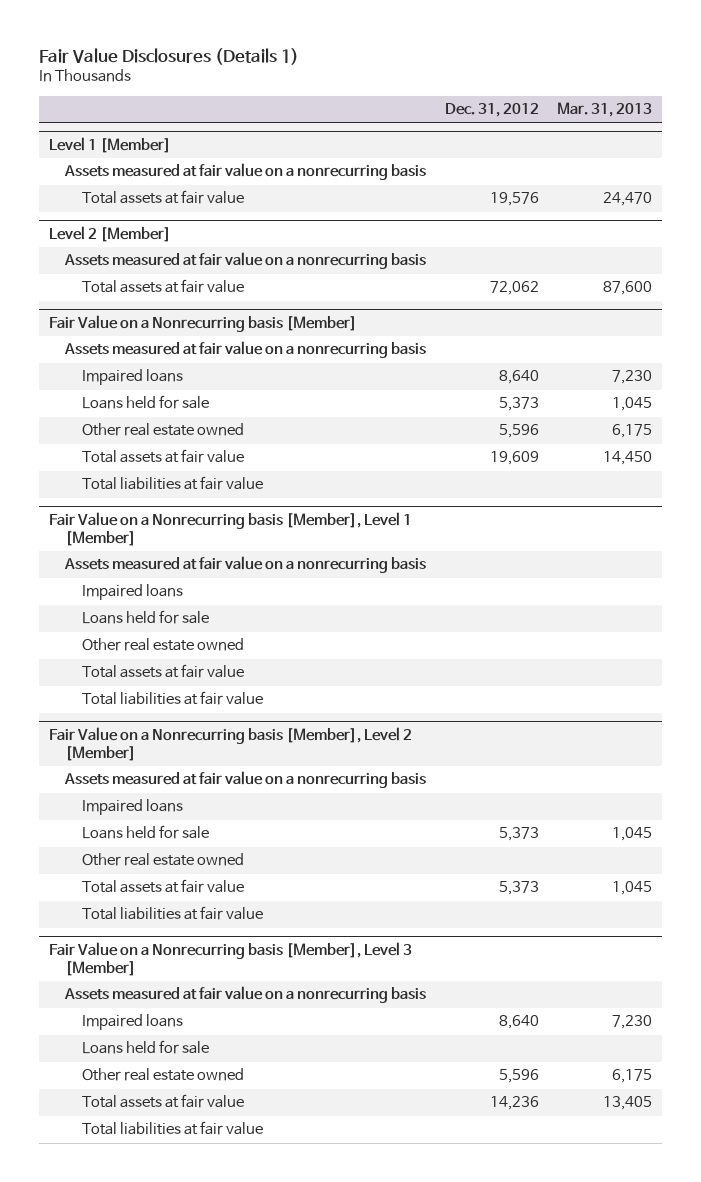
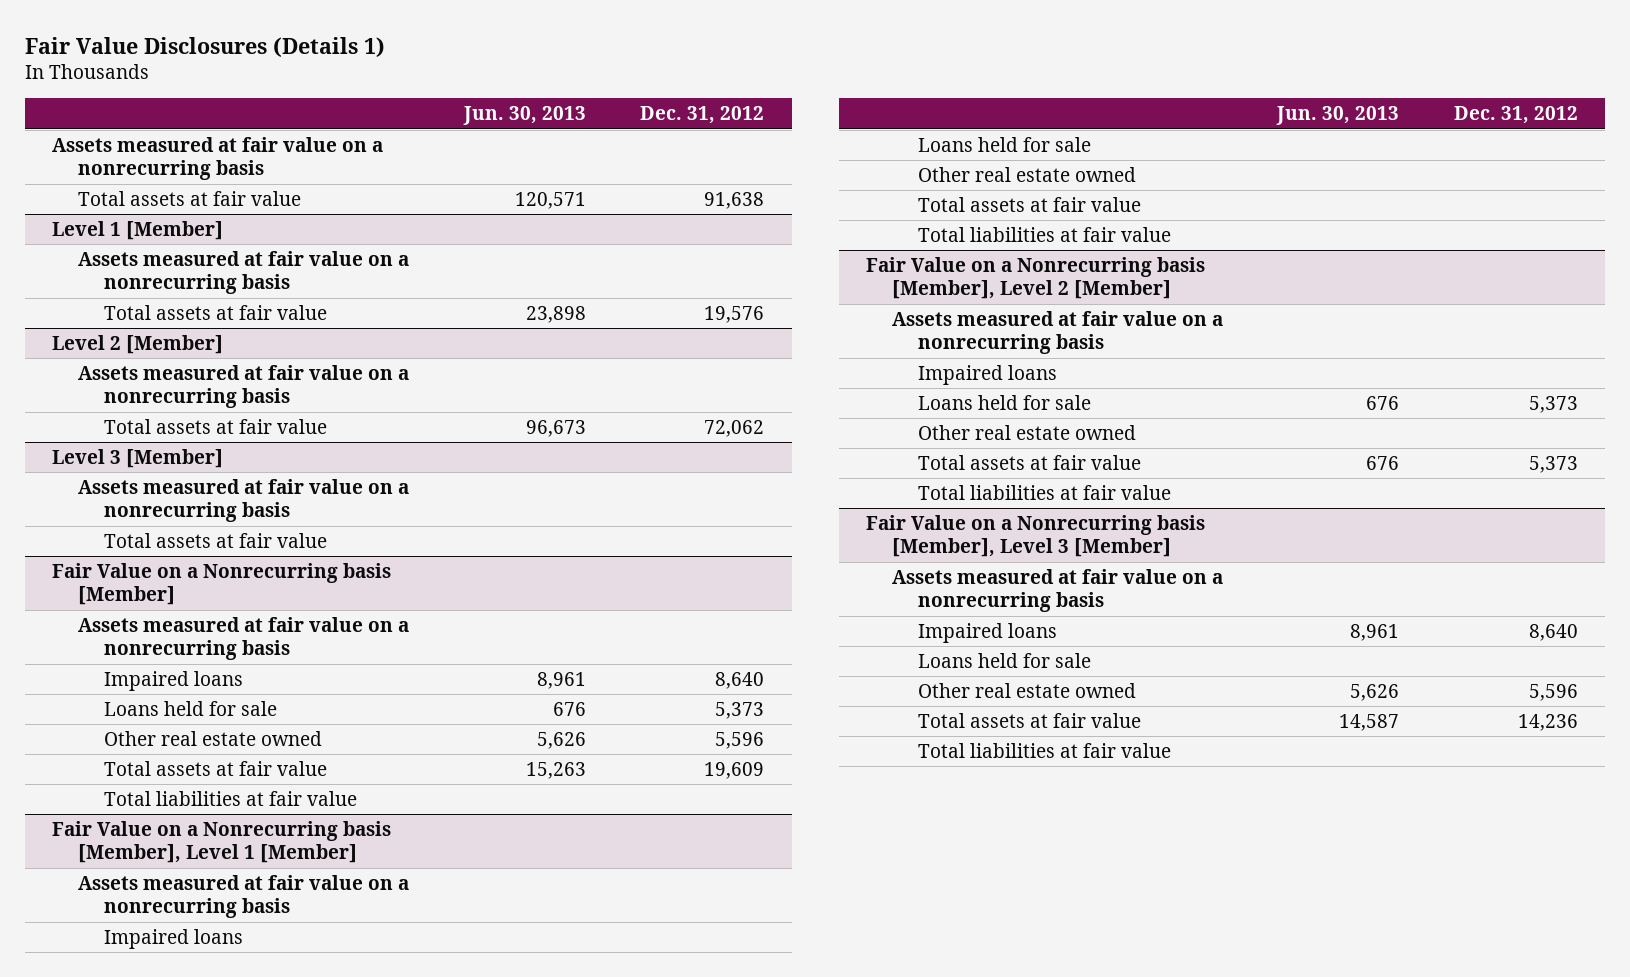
- | Dec. 31, 2012 | Mar. 31, 2013
+ | Jun. 30, 2013 | Dec. 31, 2012
+ Assets measured at fair value on a nonrecurring basis
+ Total assets at fair value | 120,571 | 91,638
+ Level 3 [Member]
+ Assets measured at fair value on a nonrecurring basis
+ Total assets at fair value

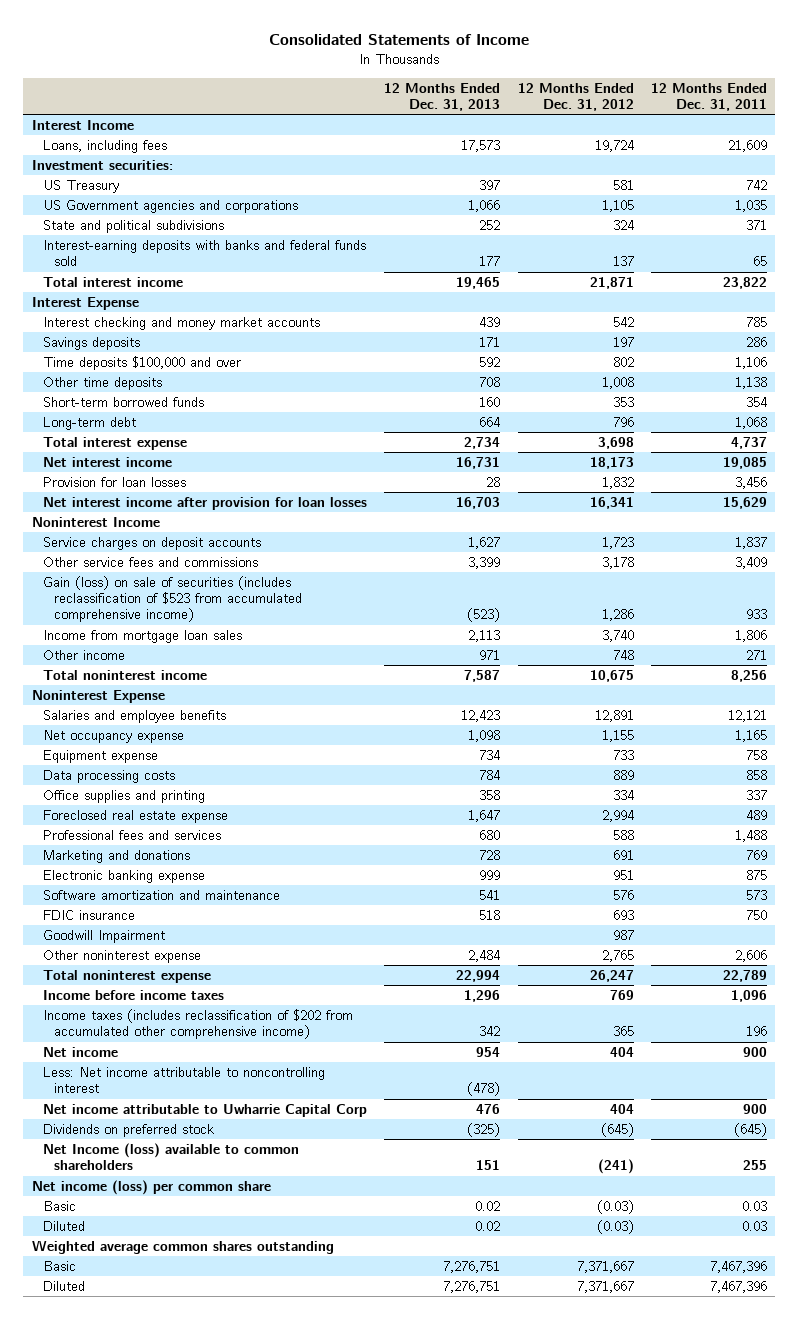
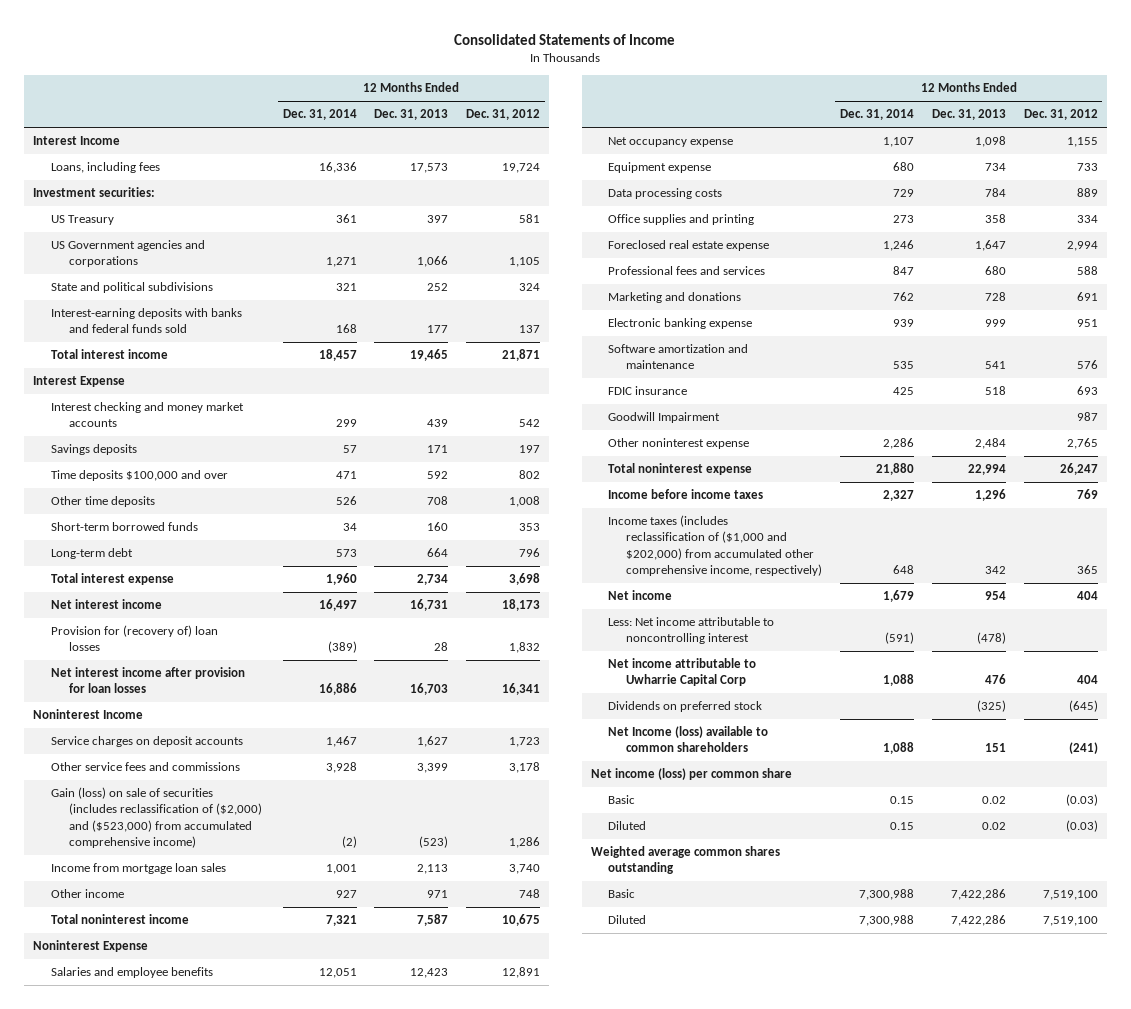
- | 12 Months Ended Dec. 31, 2013 | 12 Months Ended Dec. 31, 2012 | 12 Months Ended Dec. 31, 2011
+ | 12 Months Ended Dec. 31, 2014 | 12 Months Ended Dec. 31, 2013 | 12 Months Ended Dec. 31, 2012
- Provision for loan losses | 28 | 1,832 | 3,456
+ Provision for (recovery of) loan losses | (389) | 28 | 1,832
- Gain (loss) on sale of securities (includes reclassification of $523 from accumulated comprehensive income) | (523) | 1,286 | 933
+ Gain (loss) on sale of securities (includes reclassification of ($2,000) and ($523,000) from accumulated comprehensive income) | (2) | (523) | 1,286
- Income taxes (includes reclassification of $202 from accumulated other comprehensive income) | 342 | 365 | 196
+ Income taxes (includes reclassification of ($1,000 and $202,000) from accumulated other comprehensive income, respectively) | 648 | 342 | 365
- Basic | 7,276,751 | 7,371,667 | 7,467,396
- Diluted | 7,276,751 | 7,371,667 | 7,467,396
+ Basic | 7,300,988 | 7,422,286 | 7,519,100
+ Diluted | 7,300,988 | 7,422,286 | 7,519,100

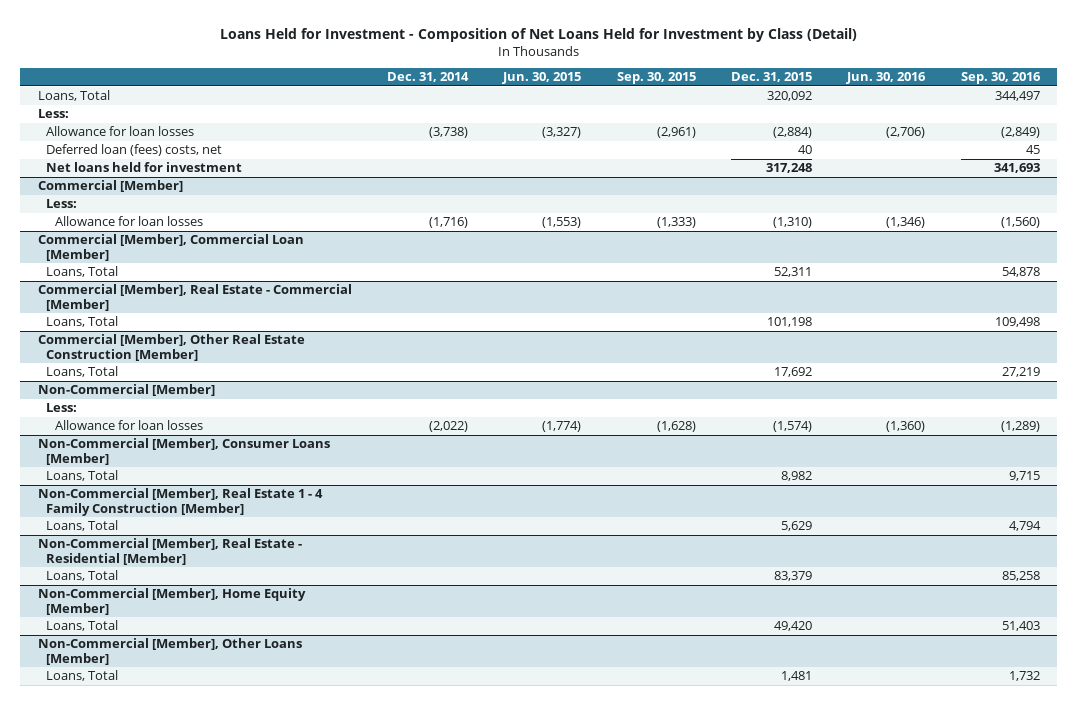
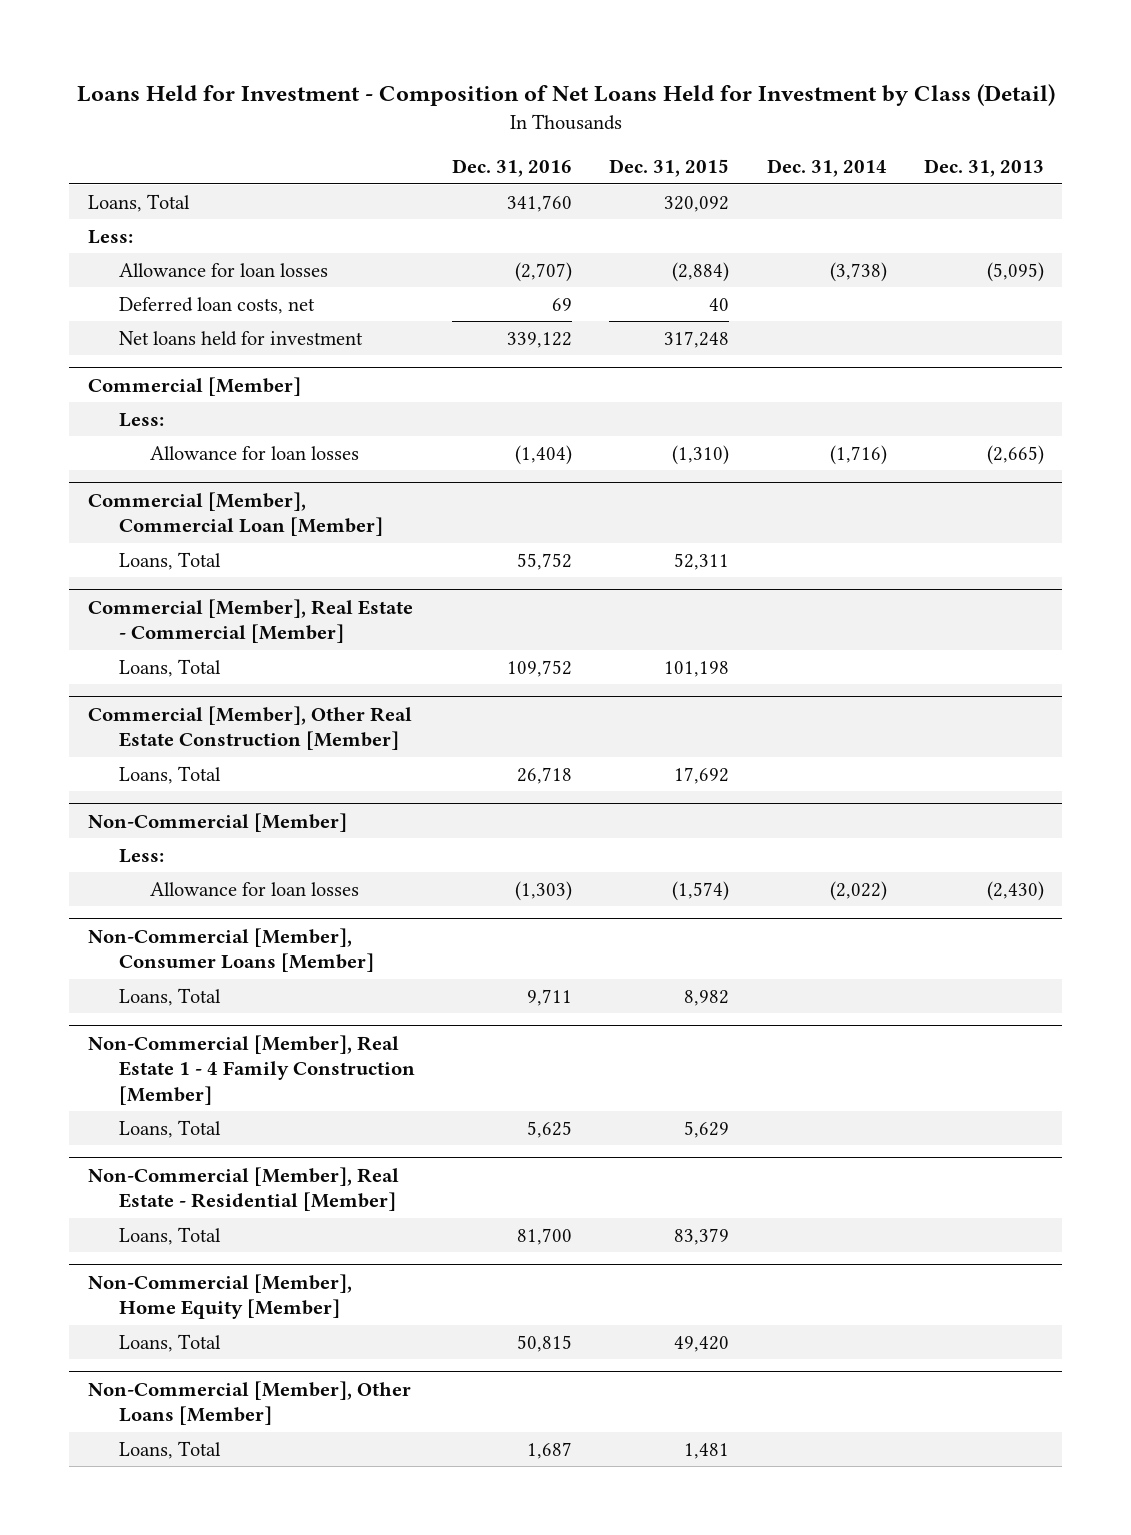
- | Dec. 31, 2014 | Jun. 30, 2015 | Sep. 30, 2015 | Dec. 31, 2015 | Jun. 30, 2016 | Sep. 30, 2016
+ | Dec. 31, 2016 | Dec. 31, 2015 | Dec. 31, 2014 | Dec. 31, 2013
- Deferred loan (fees) costs, net | | | | 40 | | 45
+ Deferred loan costs, net | 69 | 40 | |

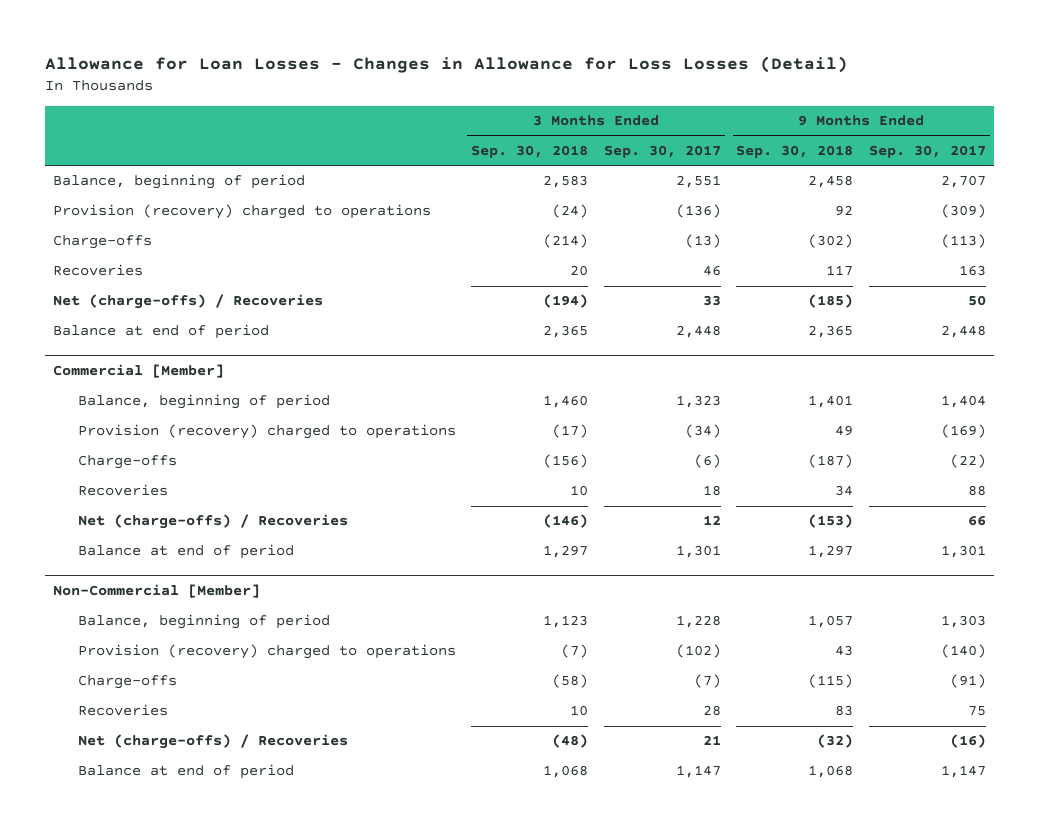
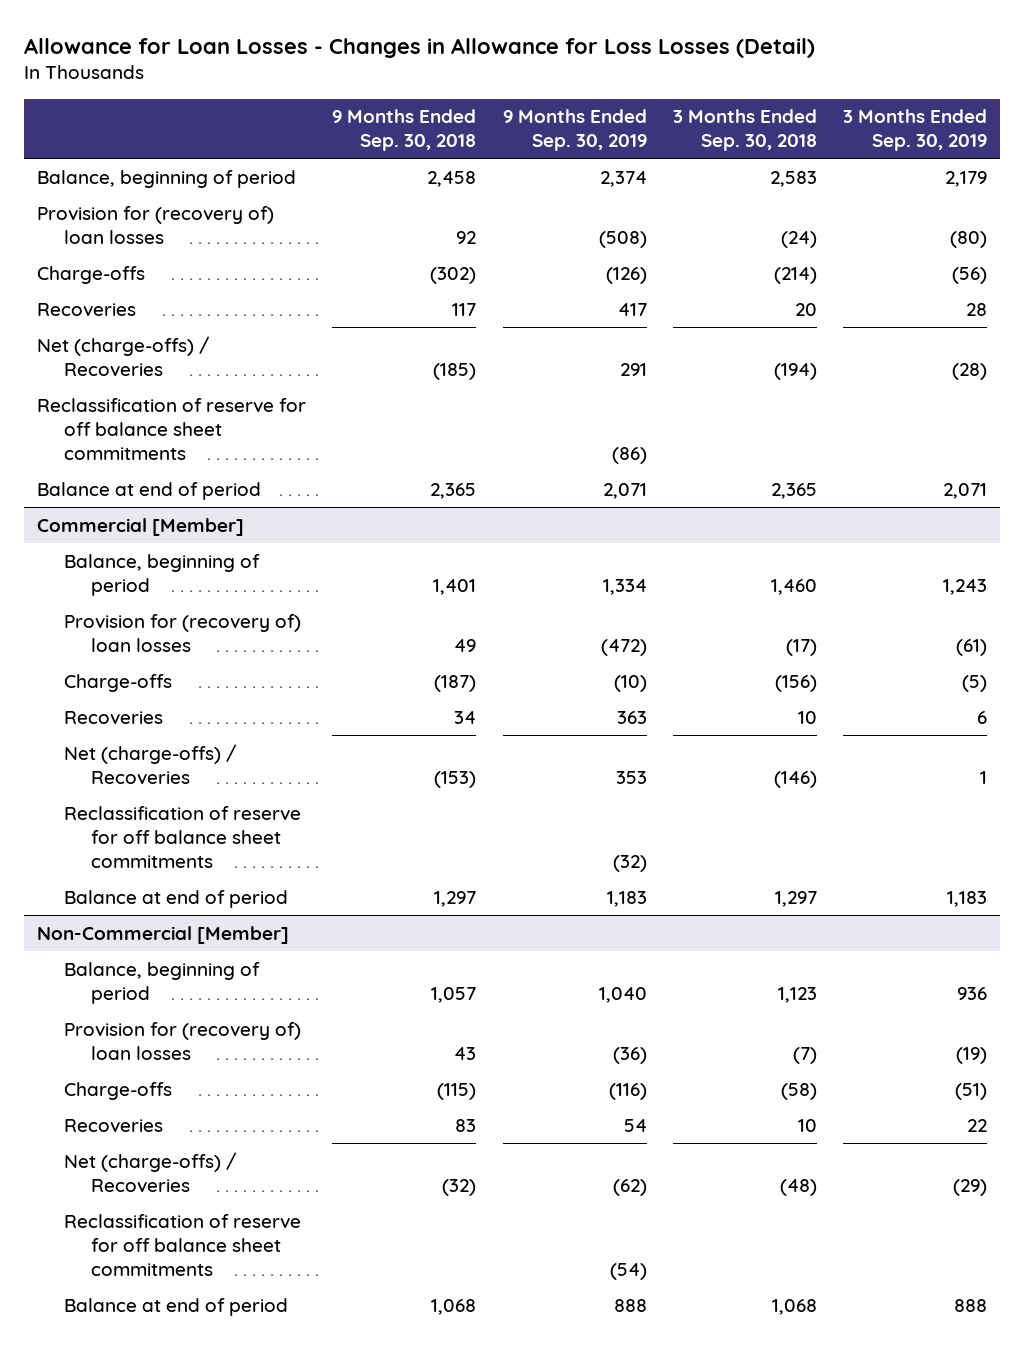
- | 3 Months Ended Sep. 30, 2018 | 3 Months Ended Sep. 30, 2017 | 9 Months Ended Sep. 30, 2018 | 9 Months Ended Sep. 30, 2017
+ | 9 Months Ended Sep. 30, 2018 | 9 Months Ended Sep. 30, 2019 | 3 Months Ended Sep. 30, 2018 | 3 Months Ended Sep. 30, 2019
- Provision (recovery) charged to operations | (24) | (136) | 92 | (309)
+ Provision for (recovery of) loan losses | 92 | (508) | (24) | (80)
+ Reclassification of reserve for off balance sheet commitments | | (86) | |
@ Commercial [Member]
- Provision (recovery) charged to operations | (17) | (34) | 49 | (169)
+ Provision for (recovery of) loan losses | 49 | (472) | (17) | (61)
+ Reclassification of reserve for off balance sheet commitments | | (32) | |
@ Non-Commercial [Member]
- Provision (recovery) charged to operations | (7) | (102) | 43 | (140)
+ Provision for (recovery of) loan losses | 43 | (36) | (7) | (19)
+ Reclassification of reserve for off balance sheet commitments | | (54) | |

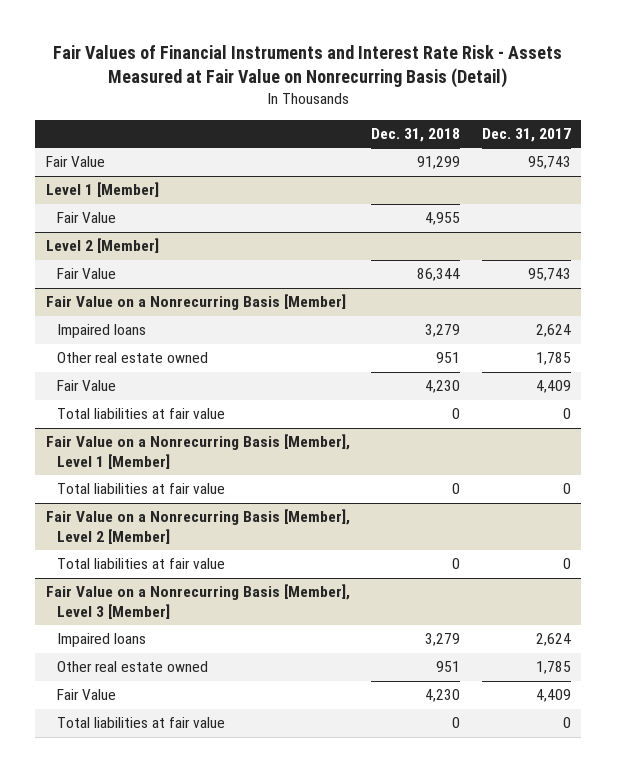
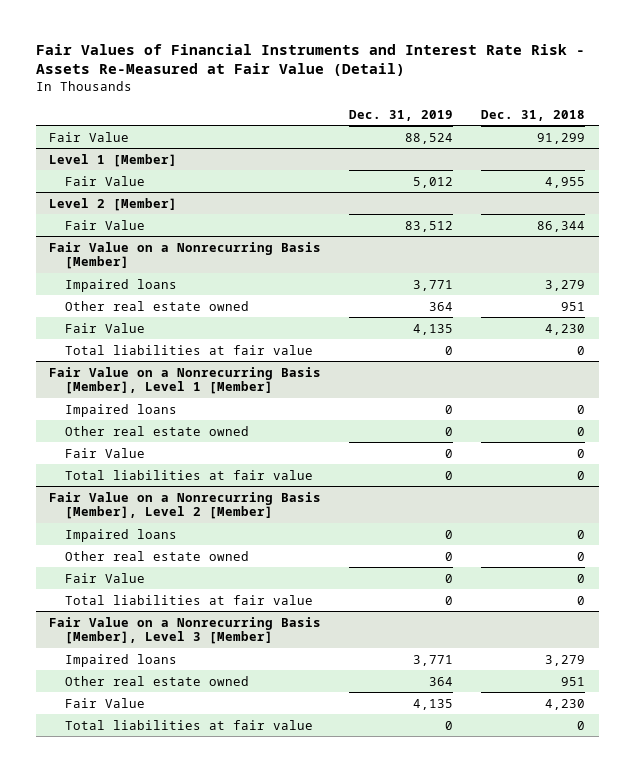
- Fair Values of Financial Instruments and Interest Rate Risk - Assets Measured at Fair Value on Nonrecurring Basis (Detail)
+ Fair Values of Financial Instruments and Interest Rate Risk - Assets Re-Measured at Fair Value (Detail)
- | Dec. 31, 2018 | Dec. 31, 2017
+ | Dec. 31, 2019 | Dec. 31, 2018
@ Fair Value on a Nonrecurring Basis [Member], Level 1 [Member]
+ Impaired loans | 0 | 0
+ Other real estate owned | 0 | 0
+ Fair Value | 0 | 0
@ Fair Value on a Nonrecurring Basis [Member], Level 2 [Member]
+ Impaired loans | 0 | 0
+ Other real estate owned | 0 | 0
+ Fair Value | 0 | 0

